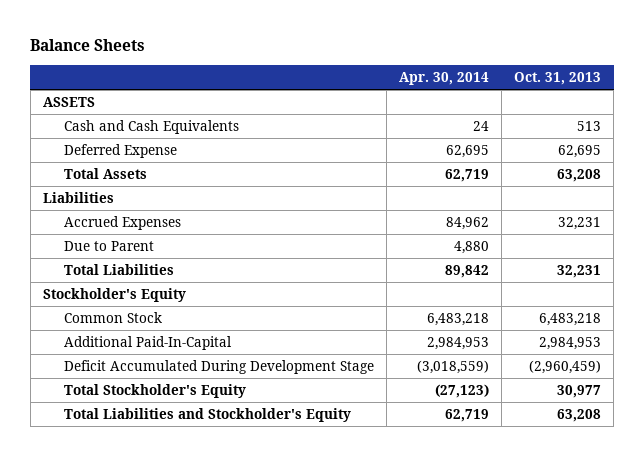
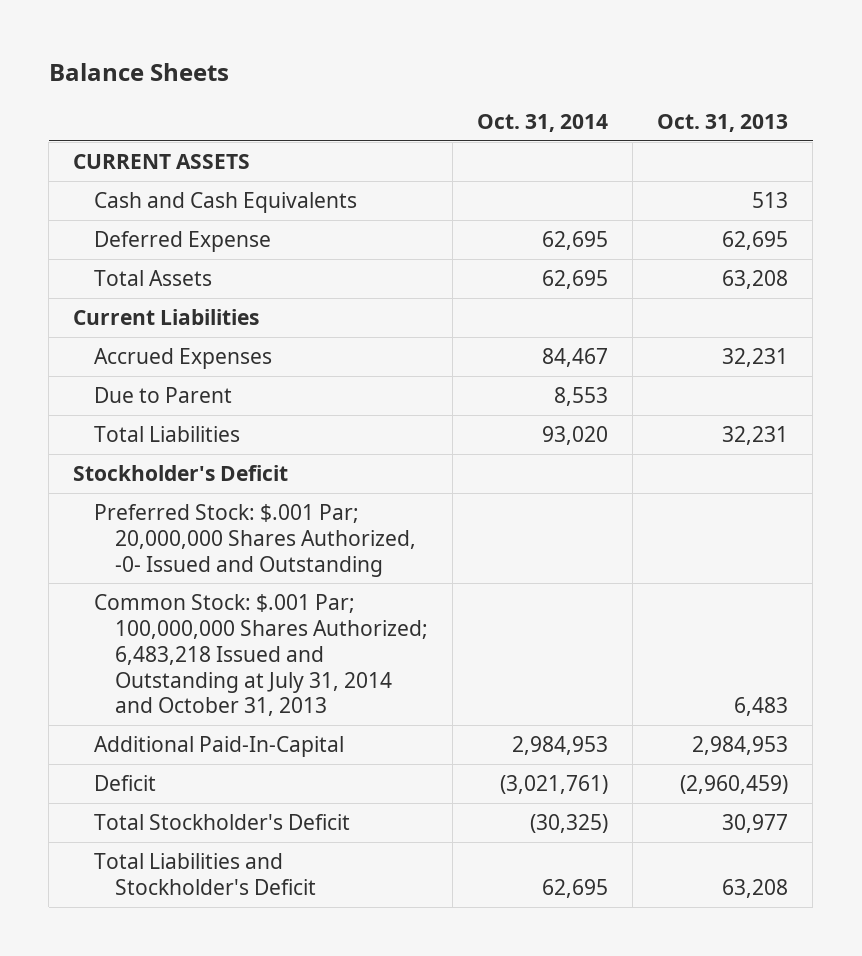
- | Apr. 30, 2014 | Oct. 31, 2013
+ | Oct. 31, 2014 | Oct. 31, 2013
- ASSETS
+ CURRENT ASSETS
- Liabilities
+ Current Liabilities
- Stockholder's Equity
- Common Stock | 6,483,218 | 6,483,218
+ Stockholder's Deficit
+ Preferred Stock: $.001 Par; 20,000,000 Shares Authorized, -0- Issued and Outstanding
+ Common Stock: $.001 Par; 100,000,000 Shares Authorized; 6,483,218 Issued and Outstanding at July 31, 2014 and October 31, 2013 | | 6,483
- Deficit Accumulated During Development Stage | (3,018,559) | (2,960,459)
- Total Stockholder's Equity | (27,123) | 30,977
- Total Liabilities and Stockholder's Equity | 62,719 | 63,208
+ Deficit | (3,021,761) | (2,960,459)
+ Total Stockholder's Deficit | (30,325) | 30,977
+ Total Liabilities and Stockholder's Deficit | 62,695 | 63,208

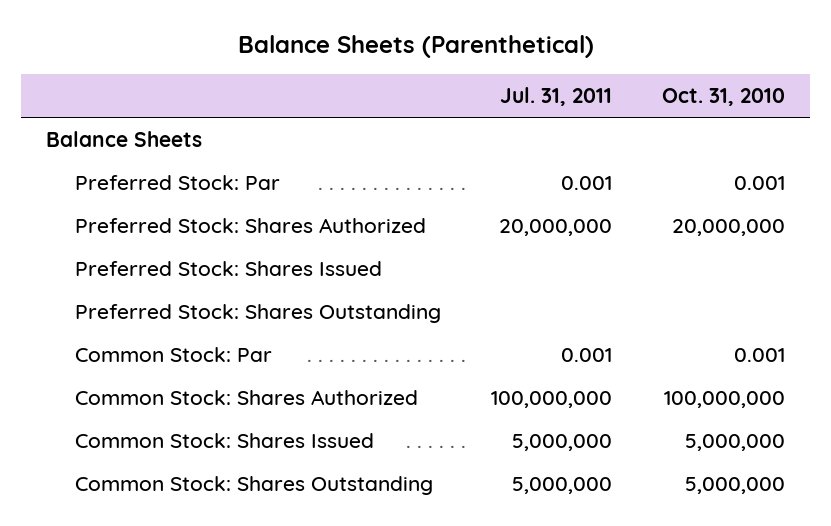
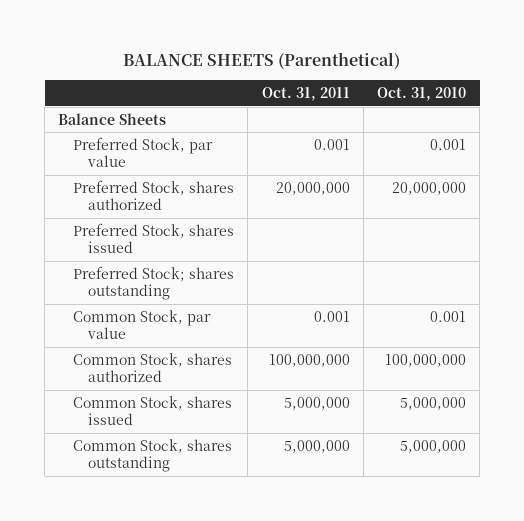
- Balance Sheets (Parenthetical)
+ BALANCE SHEETS (Parenthetical)
- | Jul. 31, 2011 | Oct. 31, 2010
+ | Oct. 31, 2011 | Oct. 31, 2010
- Preferred Stock: Par | 0.001 | 0.001
- Preferred Stock: Shares Authorized | 20,000,000 | 20,000,000
- Preferred Stock: Shares Issued
- Preferred Stock: Shares Outstanding
- Common Stock: Par | 0.001 | 0.001
- Common Stock: Shares Authorized | 100,000,000 | 100,000,000
- Common Stock: Shares Issued | 5,000,000 | 5,000,000
- Common Stock: Shares Outstanding | 5,000,000 | 5,000,000
+ Preferred Stock, par value | 0.001 | 0.001
+ Preferred Stock, shares authorized | 20,000,000 | 20,000,000
+ Preferred Stock, shares issued
+ Preferred Stock; shares outstanding
+ Common Stock, par value | 0.001 | 0.001
+ Common Stock, shares authorized | 100,000,000 | 100,000,000
+ Common Stock, shares issued | 5,000,000 | 5,000,000
+ Common Stock, shares outstanding | 5,000,000 | 5,000,000

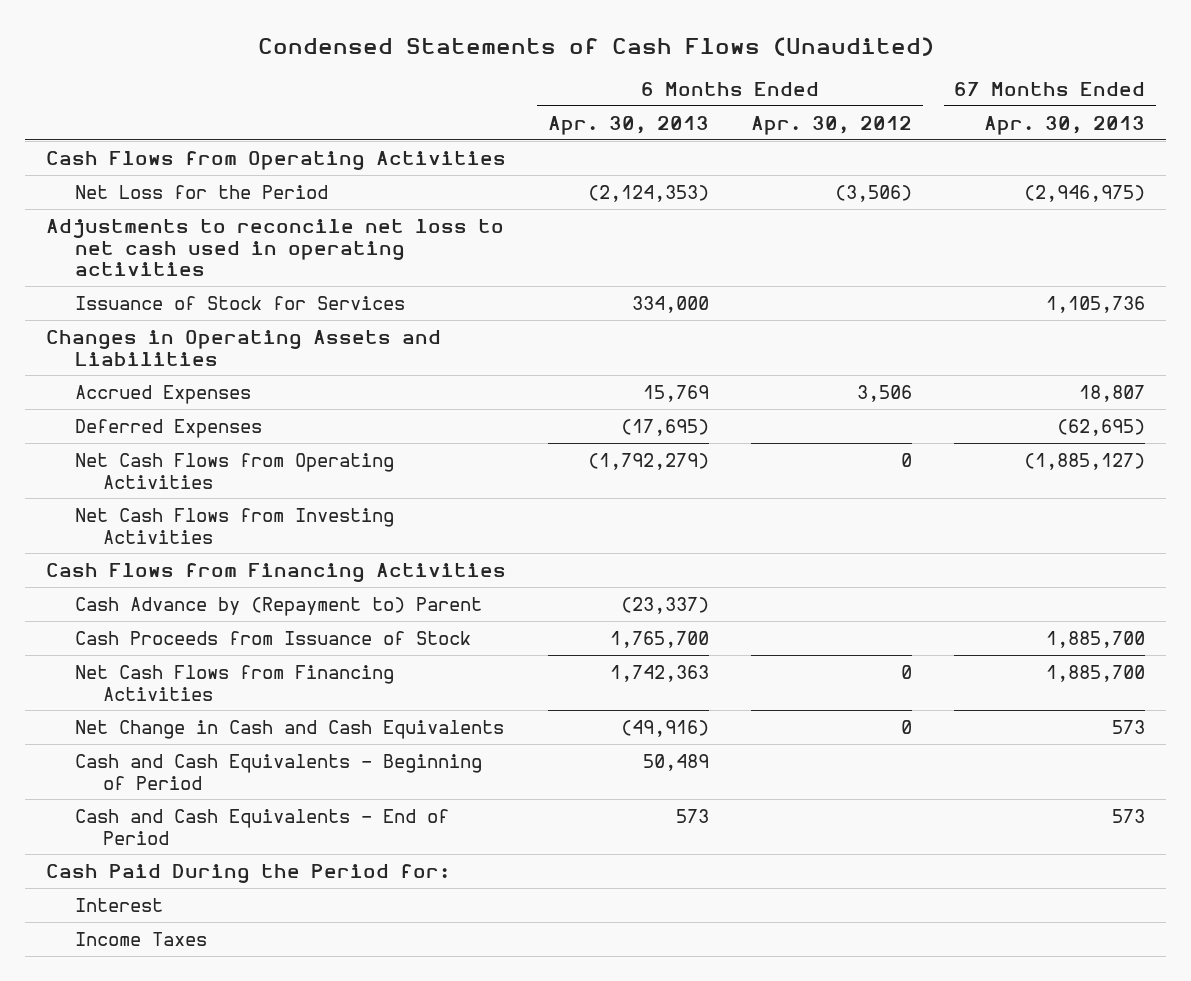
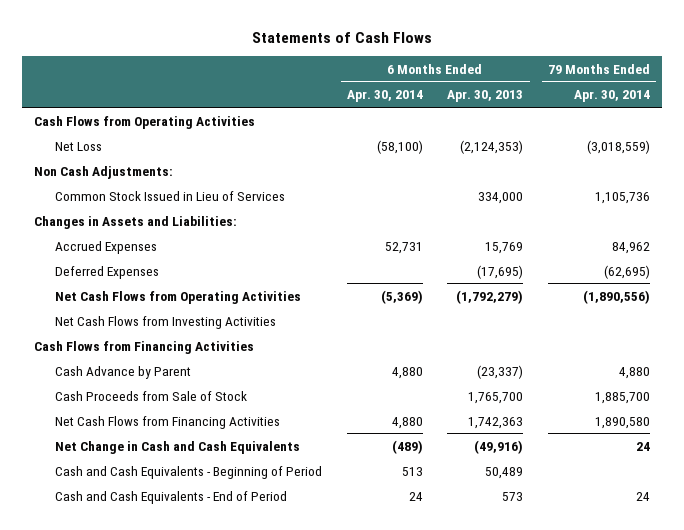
- Condensed Statements of Cash Flows (Unaudited)
+ Statements of Cash Flows
- | 6 Months Ended Apr. 30, 2013 | 6 Months Ended Apr. 30, 2012 | 67 Months Ended Apr. 30, 2013
+ | 6 Months Ended Apr. 30, 2014 | 6 Months Ended Apr. 30, 2013 | 79 Months Ended Apr. 30, 2014
- Net Loss for the Period | (2,124,353) | (3,506) | (2,946,975)
- Adjustments to reconcile net loss to net cash used in operating activities
- Issuance of Stock for Services | 334,000 | | 1,105,736
- Changes in Operating Assets and Liabilities
+ Net Loss | (58,100) | (2,124,353) | (3,018,559)
+ Non Cash Adjustments:
+ Common Stock Issued in Lieu of Services | | 334,000 | 1,105,736
+ Changes in Assets and Liabilities:
- Cash Advance by (Repayment to) Parent | (23,337) | |
- Cash Proceeds from Issuance of Stock | 1,765,700 | | 1,885,700
+ Cash Advance by Parent | 4,880 | (23,337) | 4,880
+ Cash Proceeds from Sale of Stock | | 1,765,700 | 1,885,700
- Cash Paid During the Period for:
- Interest
- Income Taxes

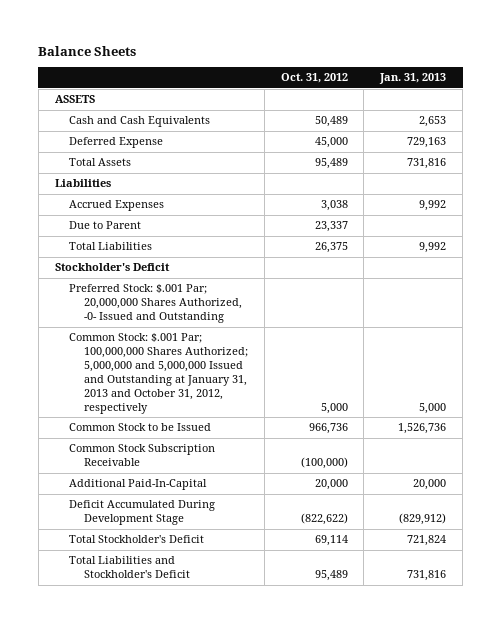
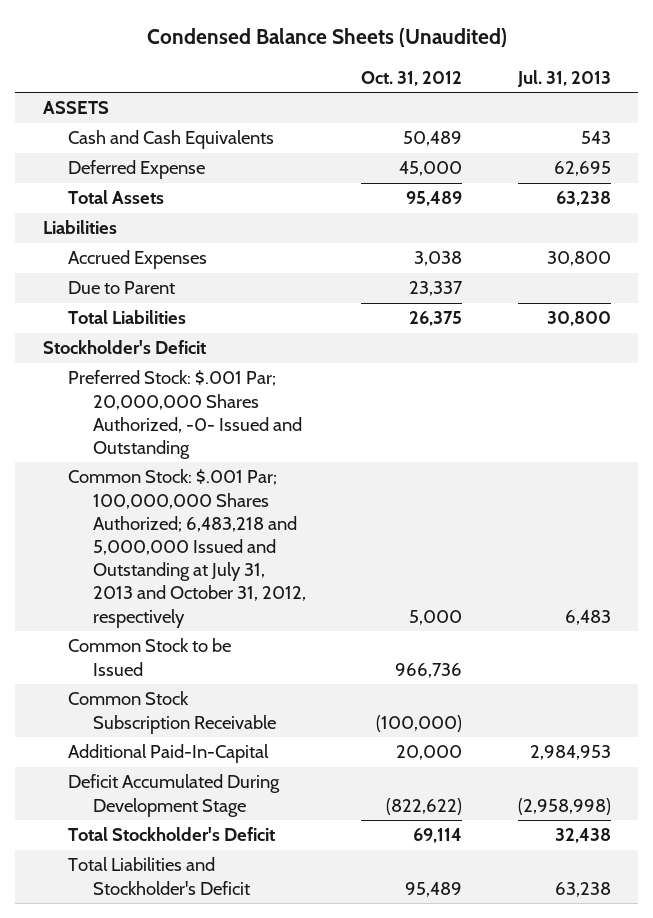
- Balance Sheets
+ Condensed Balance Sheets (Unaudited)
- | Oct. 31, 2012 | Jan. 31, 2013
+ | Oct. 31, 2012 | Jul. 31, 2013
- Common Stock: $.001 Par; 100,000,000 Shares Authorized; 5,000,000 and 5,000,000 Issued and Outstanding at January 31, 2013 and October 31, 2012, respectively | 5,000 | 5,000
+ Common Stock: $.001 Par; 100,000,000 Shares Authorized; 6,483,218 and 5,000,000 Issued and Outstanding at July 31, 2013 and October 31, 2012, respectively | 5,000 | 6,483

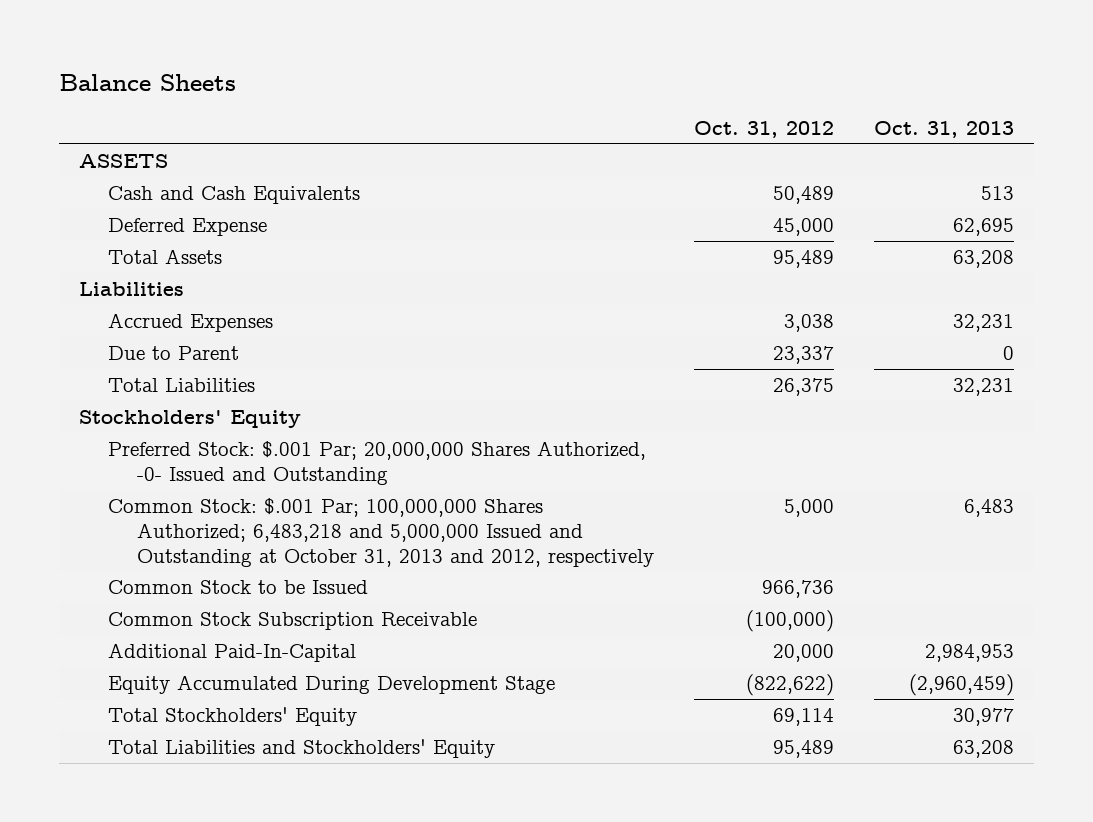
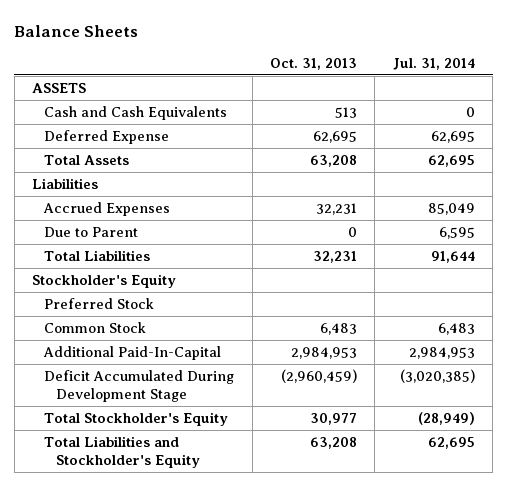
- | Oct. 31, 2012 | Oct. 31, 2013
+ | Oct. 31, 2013 | Jul. 31, 2014
- Stockholders' Equity
- Preferred Stock: $.001 Par; 20,000,000 Shares Authorized, -0- Issued and Outstanding
- Common Stock: $.001 Par; 100,000,000 Shares Authorized; 6,483,218 and 5,000,000 Issued and Outstanding at October 31, 2013 and 2012, respectively | 5,000 | 6,483
- Common Stock to be Issued | 966,736 |
- Common Stock Subscription Receivable | (100,000) |
+ Stockholder's Equity
+ Preferred Stock
+ Common Stock | 6,483 | 6,483
- Equity Accumulated During Development Stage | (822,622) | (2,960,459)
- Total Stockholders' Equity | 69,114 | 30,977
- Total Liabilities and Stockholders' Equity | 95,489 | 63,208
+ Deficit Accumulated During Development Stage | (2,960,459) | (3,020,385)
+ Total Stockholder's Equity | 30,977 | (28,949)
+ Total Liabilities and Stockholder's Equity | 63,208 | 62,695

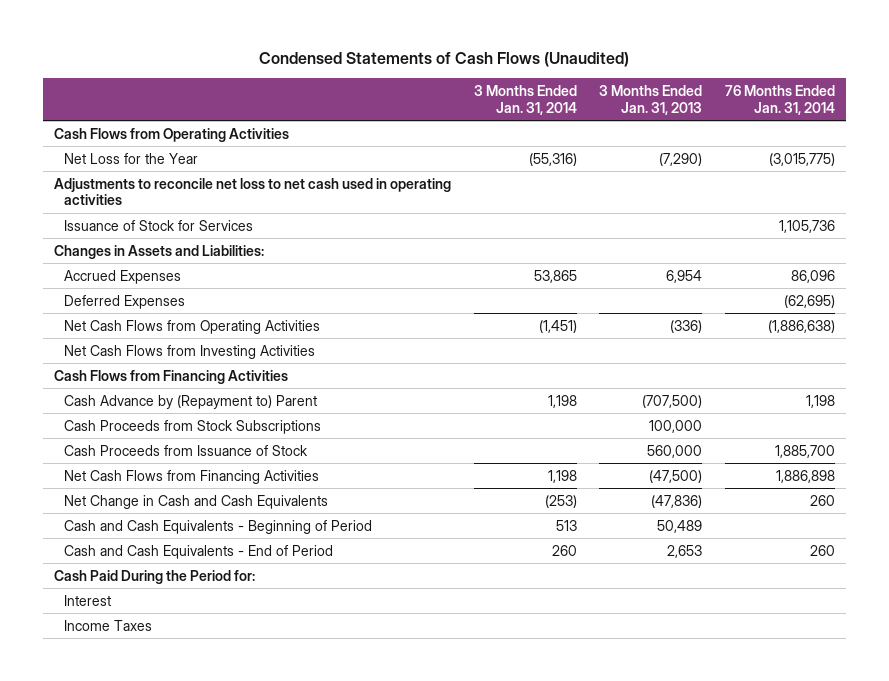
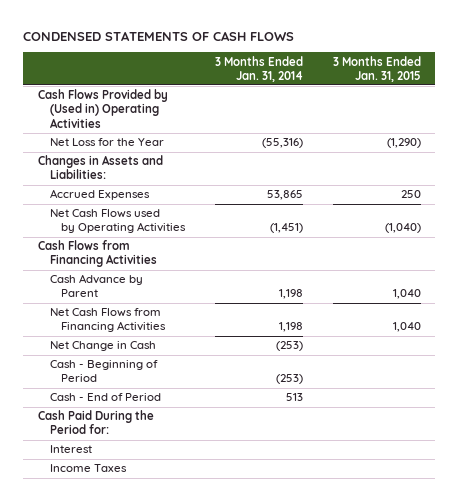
- Condensed Statements of Cash Flows (Unaudited)
+ CONDENSED STATEMENTS OF CASH FLOWS
- | 3 Months Ended Jan. 31, 2014 | 3 Months Ended Jan. 31, 2013 | 76 Months Ended Jan. 31, 2014
+ | 3 Months Ended Jan. 31, 2014 | 3 Months Ended Jan. 31, 2015
- Cash Flows from Operating Activities
+ Cash Flows Provided by (Used in) Operating Activities
- Adjustments to reconcile net loss to net cash used in operating activities
- Issuance of Stock for Services | | | 1,105,736
- Deferred Expenses | | | (62,695)
- Net Cash Flows from Operating Activities | (1,451) | (336) | (1,886,638)
- Net Cash Flows from Investing Activities
+ Net Cash Flows used by Operating Activities | (1,451) | (1,040)
- Cash Advance by (Repayment to) Parent | 1,198 | (707,500) | 1,198
- Cash Proceeds from Stock Subscriptions | | 100,000 |
- Cash Proceeds from Issuance of Stock | | 560,000 | 1,885,700
+ Cash Advance by Parent | 1,198 | 1,040
- Net Change in Cash and Cash Equivalents | (253) | (47,836) | 260
- Cash and Cash Equivalents - Beginning of Period | 513 | 50,489 |
- Cash and Cash Equivalents - End of Period | 260 | 2,653 | 260
+ Net Change in Cash | (253) |
+ Cash - Beginning of Period | (253) |
+ Cash - End of Period | 513 |

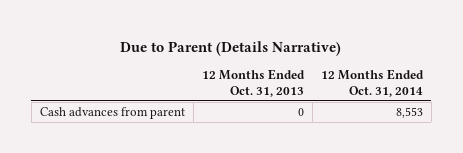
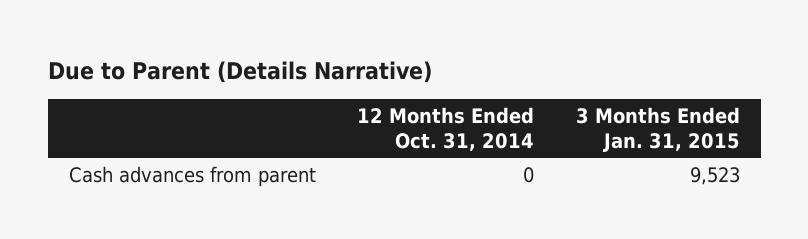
- | 12 Months Ended Oct. 31, 2013 | 12 Months Ended Oct. 31, 2014
+ | 12 Months Ended Oct. 31, 2014 | 3 Months Ended Jan. 31, 2015
- Cash advances from parent | 0 | 8,553
+ Cash advances from parent | 0 | 9,523

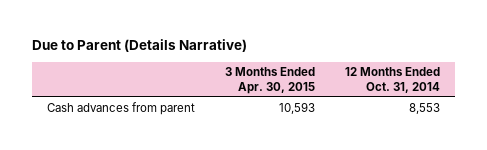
- | 12 Months Ended Oct. 31, 2014 | 3 Months Ended Jan. 31, 2015
+ | 3 Months Ended Apr. 30, 2015 | 12 Months Ended Oct. 31, 2014
- Cash advances from parent | 0 | 9,523
+ Cash advances from parent | 10,593 | 8,553

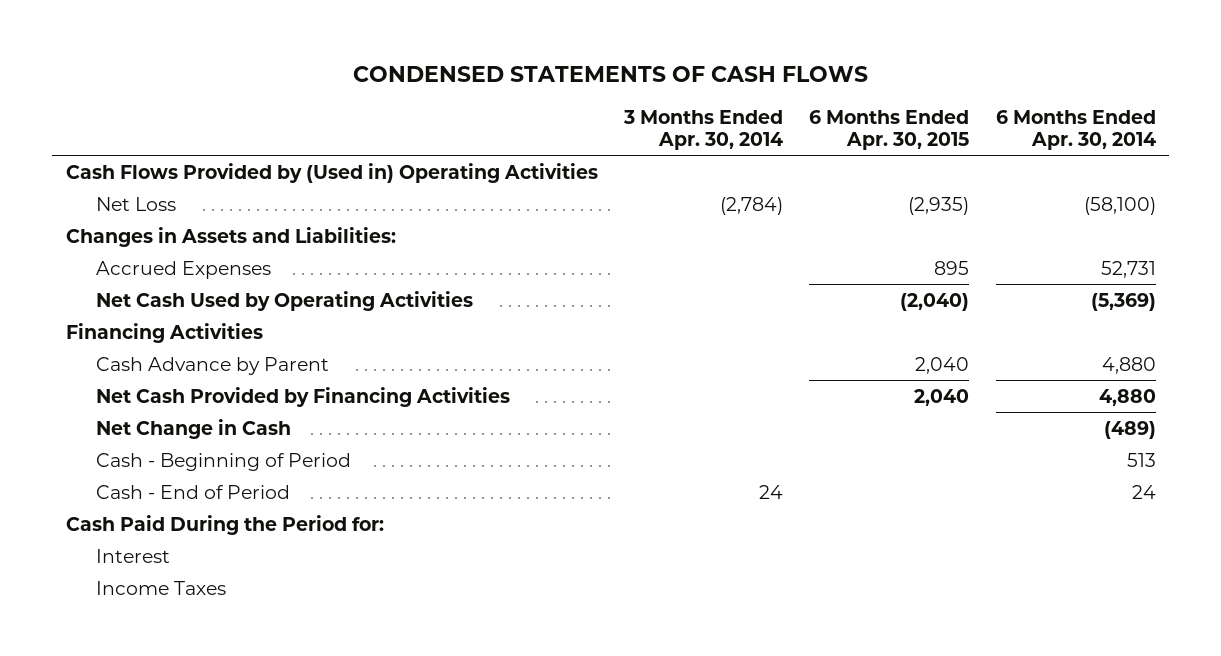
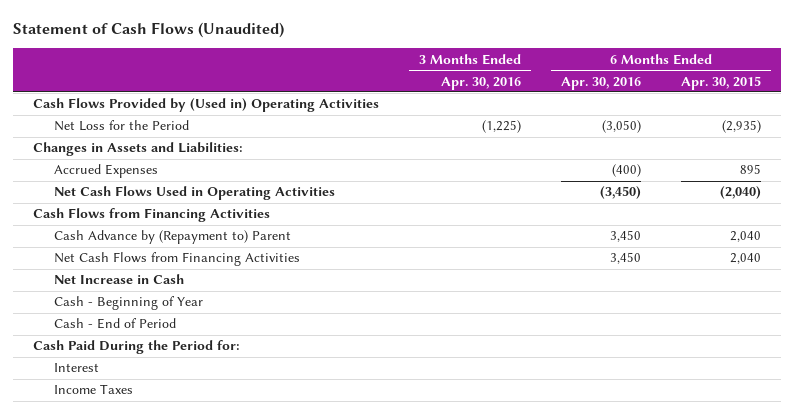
- CONDENSED STATEMENTS OF CASH FLOWS
+ Statement of Cash Flows (Unaudited)
- | 3 Months Ended Apr. 30, 2014 | 6 Months Ended Apr. 30, 2015 | 6 Months Ended Apr. 30, 2014
+ | 3 Months Ended Apr. 30, 2016 | 6 Months Ended Apr. 30, 2016 | 6 Months Ended Apr. 30, 2015
- Net Loss | (2,784) | (2,935) | (58,100)
+ Net Loss for the Period | (1,225) | (3,050) | (2,935)
- Net Cash Used by Operating Activities | | (2,040) | (5,369)
- Financing Activities
- Cash Advance by Parent | | 2,040 | 4,880
- Net Cash Provided by Financing Activities | | 2,040 | 4,880
- Net Change in Cash | | | (489)
- Cash - Beginning of Period | | | 513
+ Net Cash Flows Used in Operating Activities | | (3,450) | (2,040)
+ Cash Flows from Financing Activities
+ Cash Advance by (Repayment to) Parent | | 3,450 | 2,040
+ Net Cash Flows from Financing Activities | | 3,450 | 2,040
+ Net Increase in Cash
+ Cash - Beginning of Year

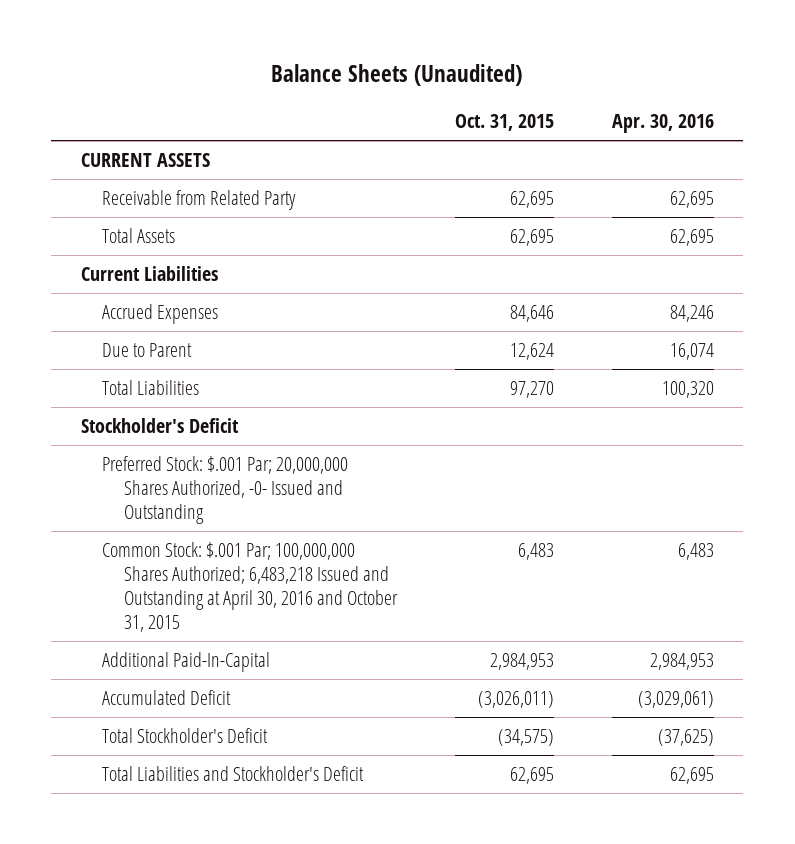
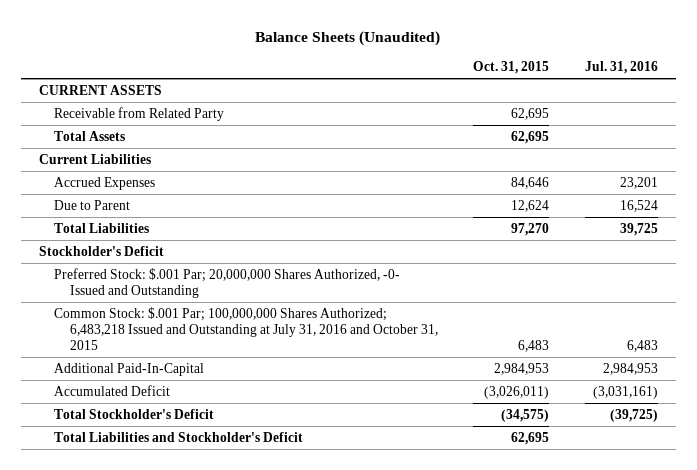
- | Oct. 31, 2015 | Apr. 30, 2016
+ | Oct. 31, 2015 | Jul. 31, 2016
- Common Stock: $.001 Par; 100,000,000 Shares Authorized; 6,483,218 Issued and Outstanding at April 30, 2016 and October 31, 2015 | 6,483 | 6,483
+ Common Stock: $.001 Par; 100,000,000 Shares Authorized; 6,483,218 Issued and Outstanding at July 31, 2016 and October 31, 2015 | 6,483 | 6,483

